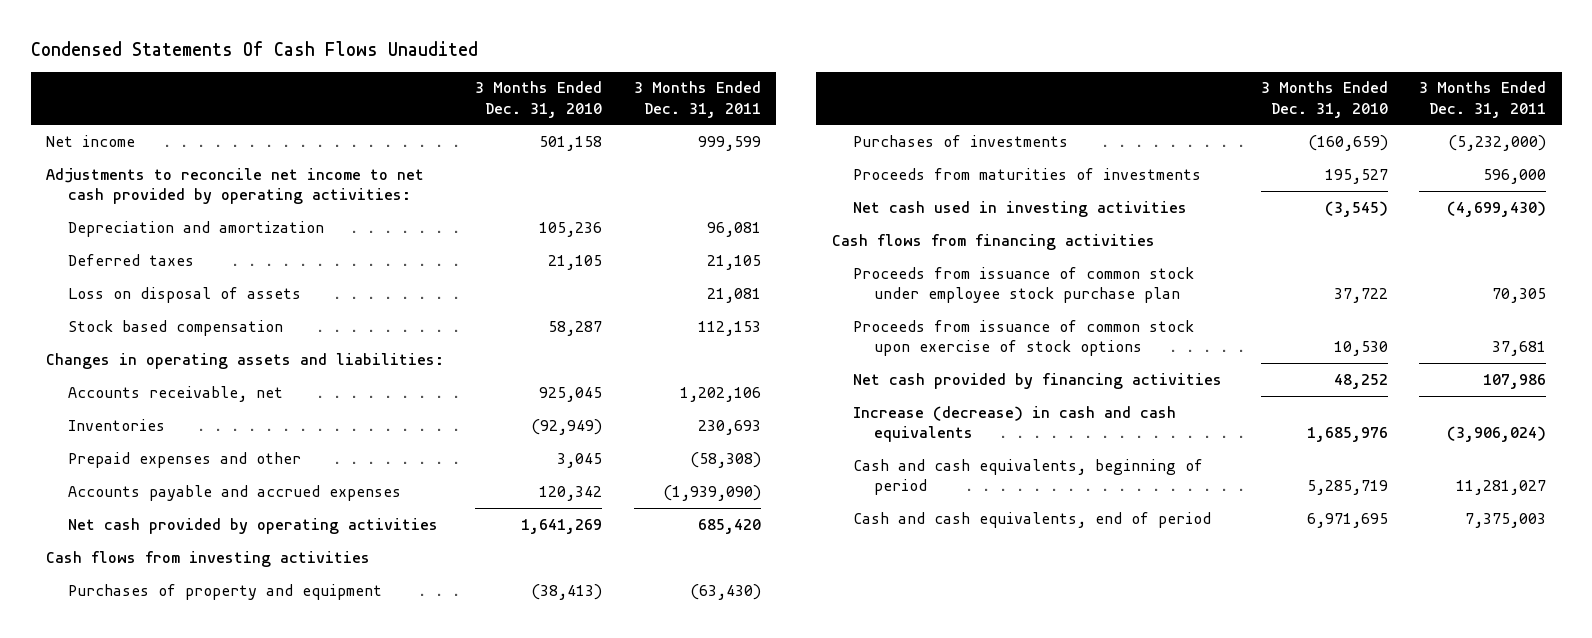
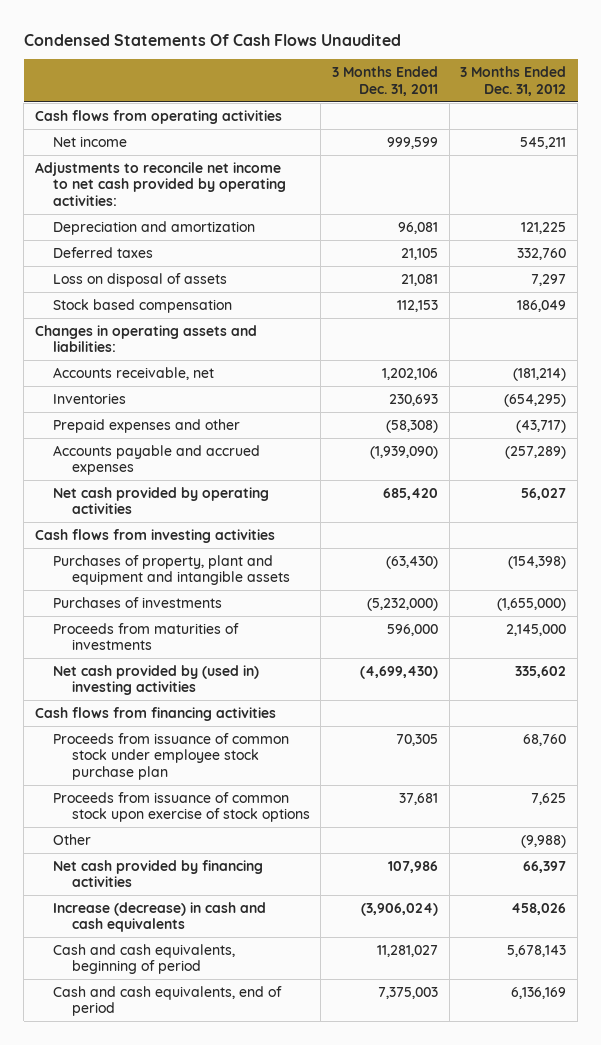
- | 3 Months Ended Dec. 31, 2010 | 3 Months Ended Dec. 31, 2011
+ | 3 Months Ended Dec. 31, 2011 | 3 Months Ended Dec. 31, 2012
+ Cash flows from operating activities
- Purchases of property and equipment | (38,413) | (63,430)
+ Purchases of property, plant and equipment and intangible assets | (63,430) | (154,398)
- Net cash used in investing activities | (3,545) | (4,699,430)
+ Net cash provided by (used in) investing activities | (4,699,430) | 335,602
+ Other | | (9,988)

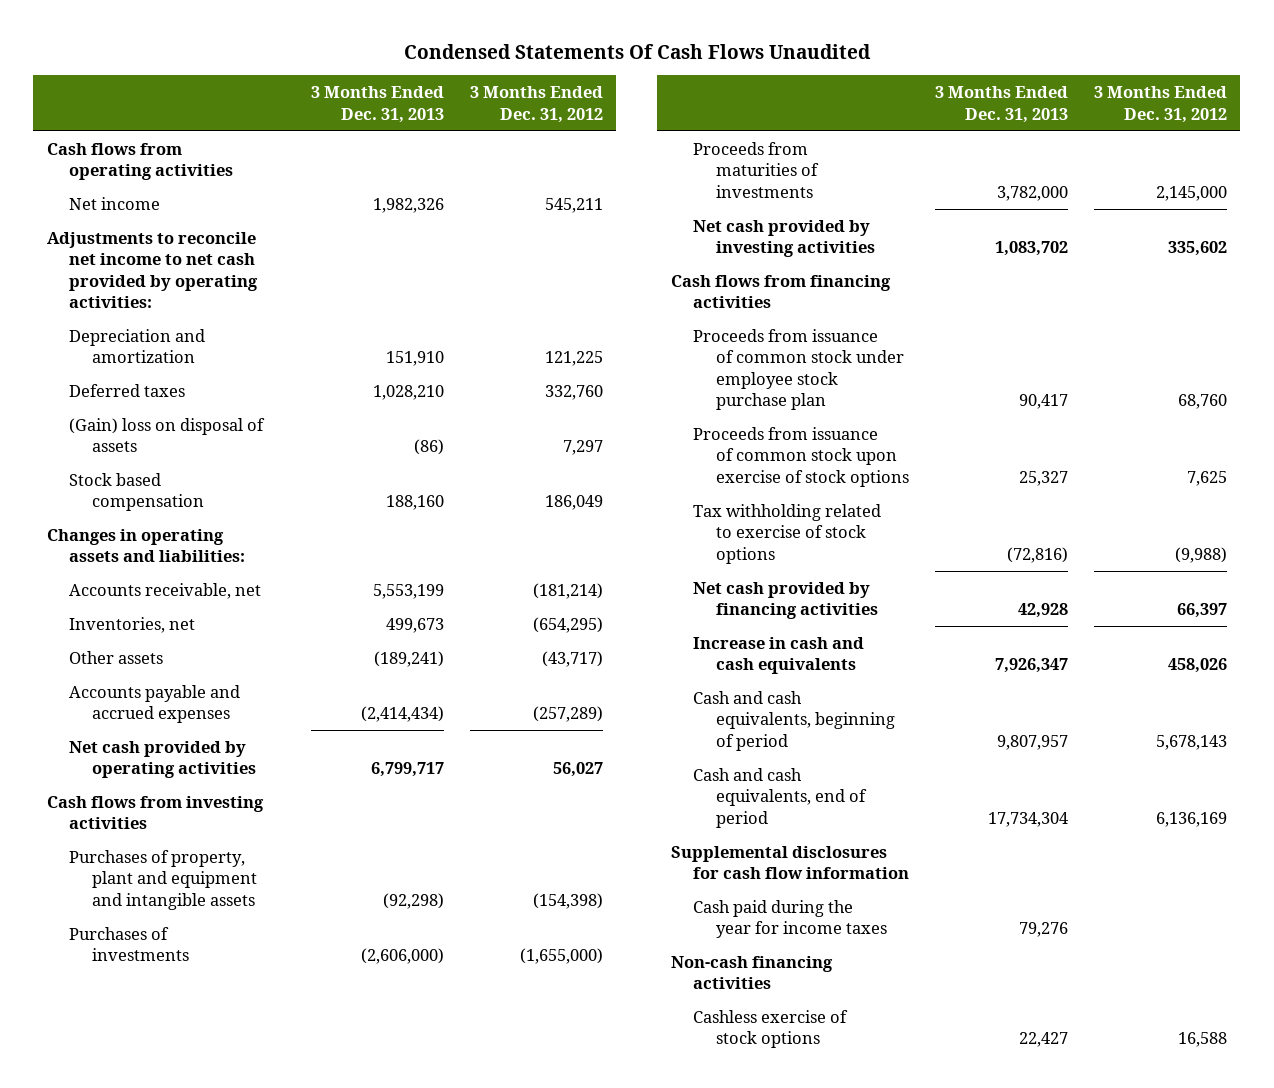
- | 3 Months Ended Dec. 31, 2011 | 3 Months Ended Dec. 31, 2012
+ | 3 Months Ended Dec. 31, 2013 | 3 Months Ended Dec. 31, 2012
- Loss on disposal of assets | 21,081 | 7,297
+ (Gain) loss on disposal of assets | (86) | 7,297
- Inventories | 230,693 | (654,295)
- Prepaid expenses and other | (58,308) | (43,717)
+ Inventories, net | 499,673 | (654,295)
+ Other assets | (189,241) | (43,717)
- Net cash provided by (used in) investing activities | (4,699,430) | 335,602
+ Net cash provided by investing activities | 1,083,702 | 335,602
- Other | | (9,988)
+ Tax withholding related to exercise of stock options | (72,816) | (9,988)
- Increase (decrease) in cash and cash equivalents | (3,906,024) | 458,026
+ Increase in cash and cash equivalents | 7,926,347 | 458,026
+ Supplemental disclosures for cash flow information
+ Cash paid during the year for income taxes | 79,276 |
+ Non-cash financing activities
+ Cashless exercise of stock options | 22,427 | 16,588

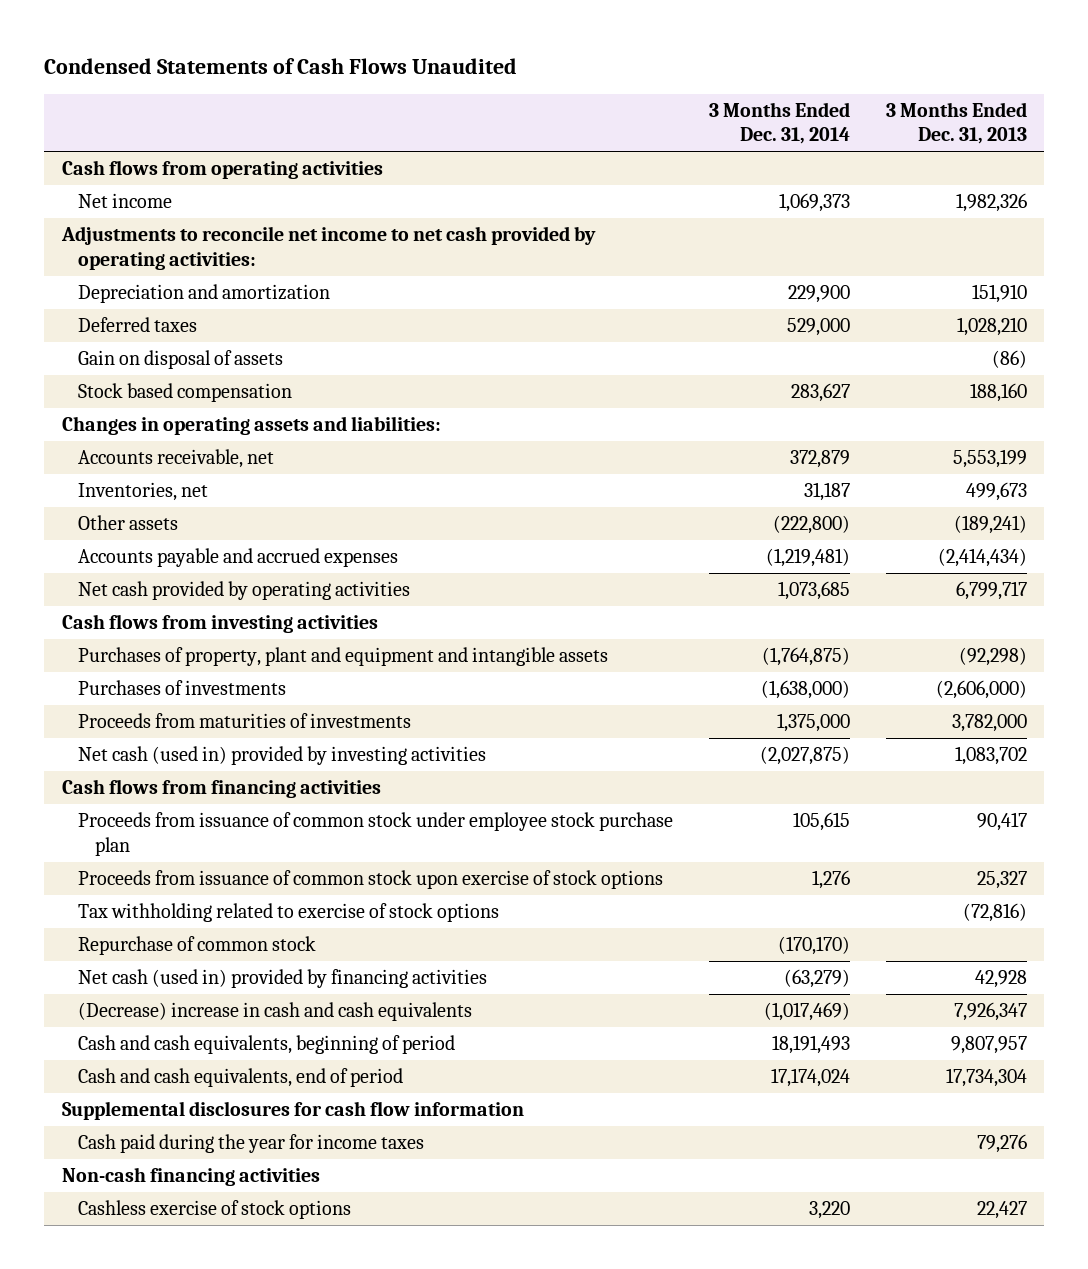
- Condensed Statements Of Cash Flows Unaudited
+ Condensed Statements of Cash Flows Unaudited
- | 3 Months Ended Dec. 31, 2013 | 3 Months Ended Dec. 31, 2012
+ | 3 Months Ended Dec. 31, 2014 | 3 Months Ended Dec. 31, 2013
- (Gain) loss on disposal of assets | (86) | 7,297
+ Gain on disposal of assets | | (86)
- Net cash provided by investing activities | 1,083,702 | 335,602
+ Net cash (used in) provided by investing activities | (2,027,875) | 1,083,702
- Net cash provided by financing activities | 42,928 | 66,397
- Increase in cash and cash equivalents | 7,926,347 | 458,026
+ Repurchase of common stock | (170,170) |
+ Net cash (used in) provided by financing activities | (63,279) | 42,928
+ (Decrease) increase in cash and cash equivalents | (1,017,469) | 7,926,347

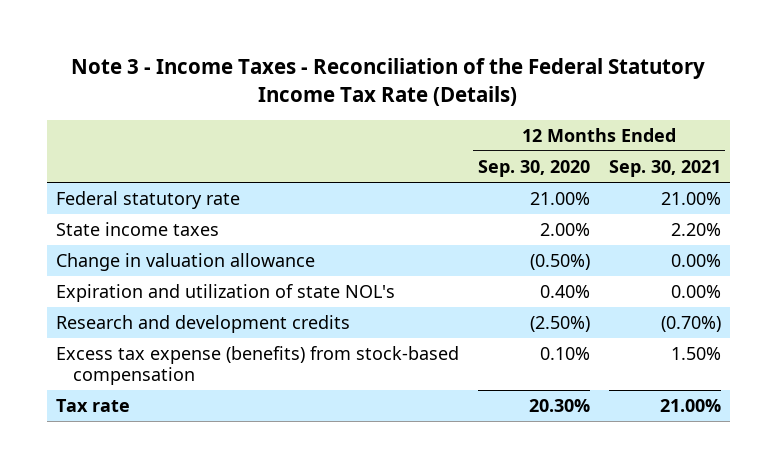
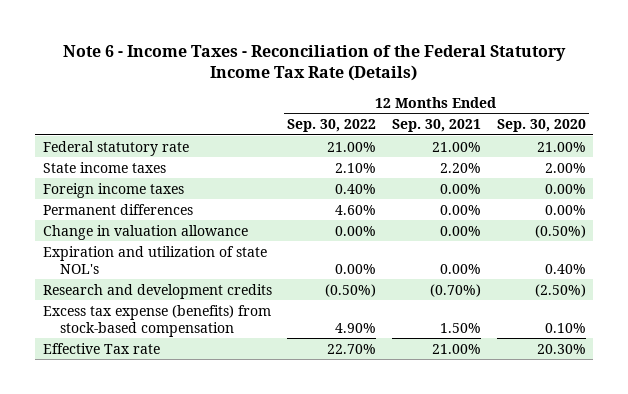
- Note 3 - Income Taxes - Reconciliation of the Federal Statutory Income Tax Rate (Details)
+ Note 6 - Income Taxes - Reconciliation of the Federal Statutory Income Tax Rate (Details)
- | 12 Months Ended Sep. 30, 2020 | 12 Months Ended Sep. 30, 2021
+ | 12 Months Ended Sep. 30, 2022 | 12 Months Ended Sep. 30, 2021 | 12 Months Ended Sep. 30, 2020
+ Foreign income taxes | 0.40% | 0.00% | 0.00%
+ Permanent differences | 4.60% | 0.00% | 0.00%
- Tax rate | 20.30% | 21.00%
+ Effective Tax rate | 22.70% | 21.00% | 20.30%

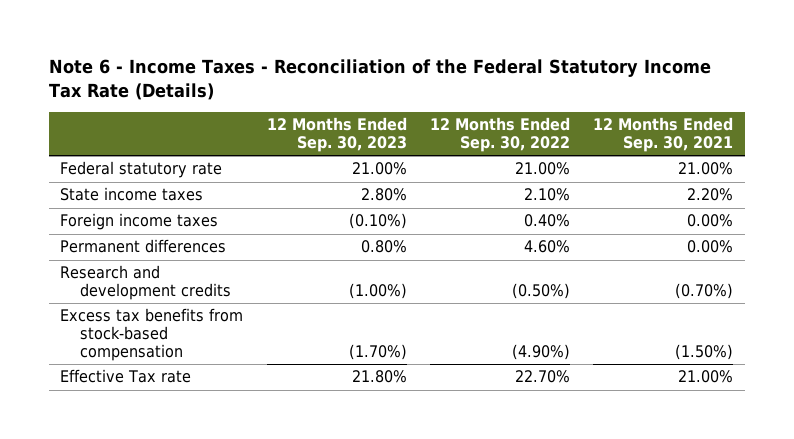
- | 12 Months Ended Sep. 30, 2022 | 12 Months Ended Sep. 30, 2021 | 12 Months Ended Sep. 30, 2020
+ | 12 Months Ended Sep. 30, 2023 | 12 Months Ended Sep. 30, 2022 | 12 Months Ended Sep. 30, 2021
- Change in valuation allowance | 0.00% | 0.00% | (0.50%)
- Expiration and utilization of state NOL's | 0.00% | 0.00% | 0.40%
- Excess tax expense (benefits) from stock-based compensation | 4.90% | 1.50% | 0.10%
+ Excess tax benefits from stock-based compensation | (1.70%) | (4.90%) | (1.50%)

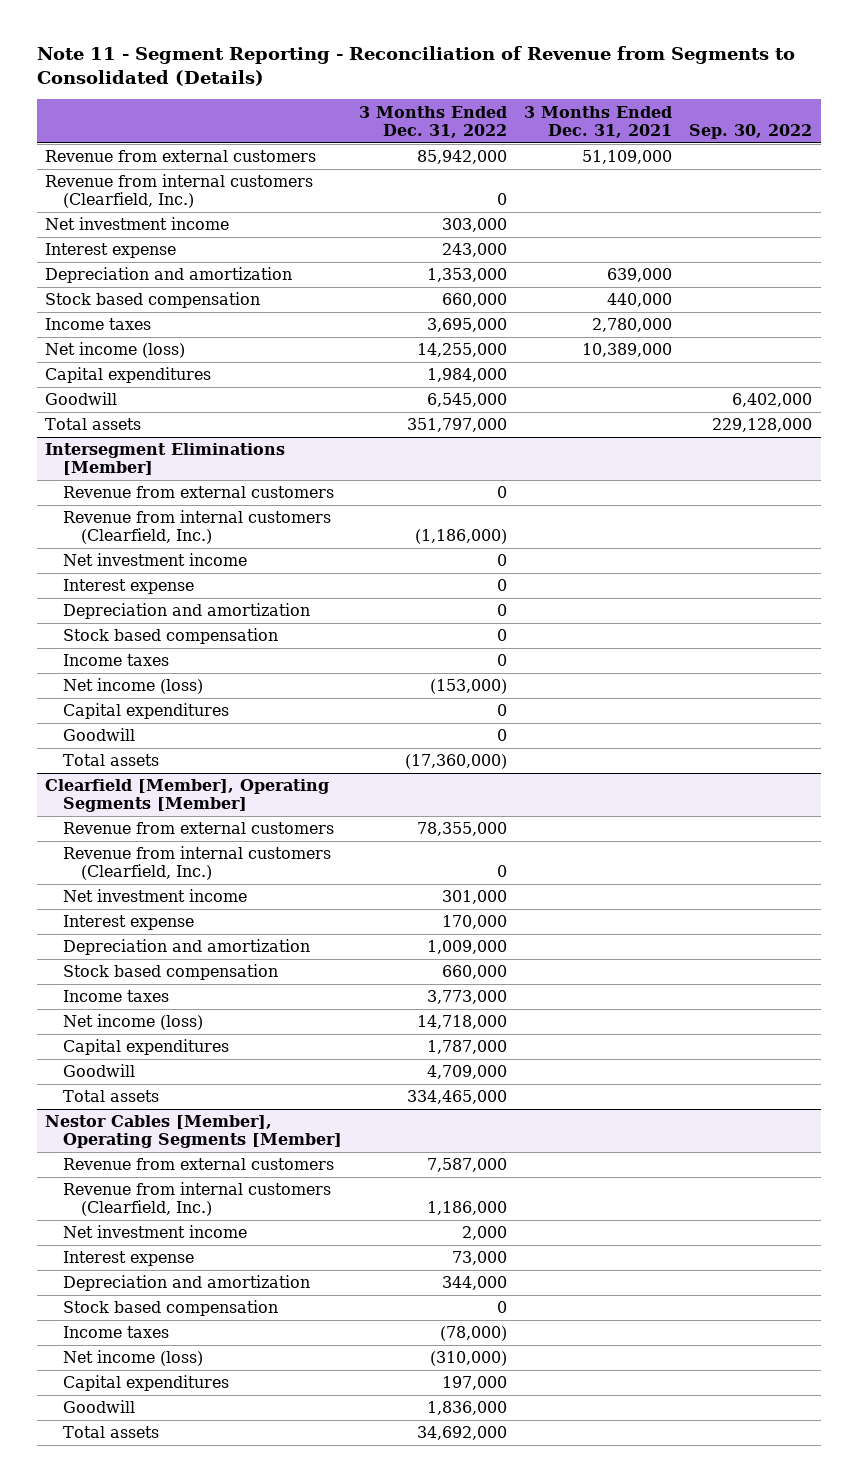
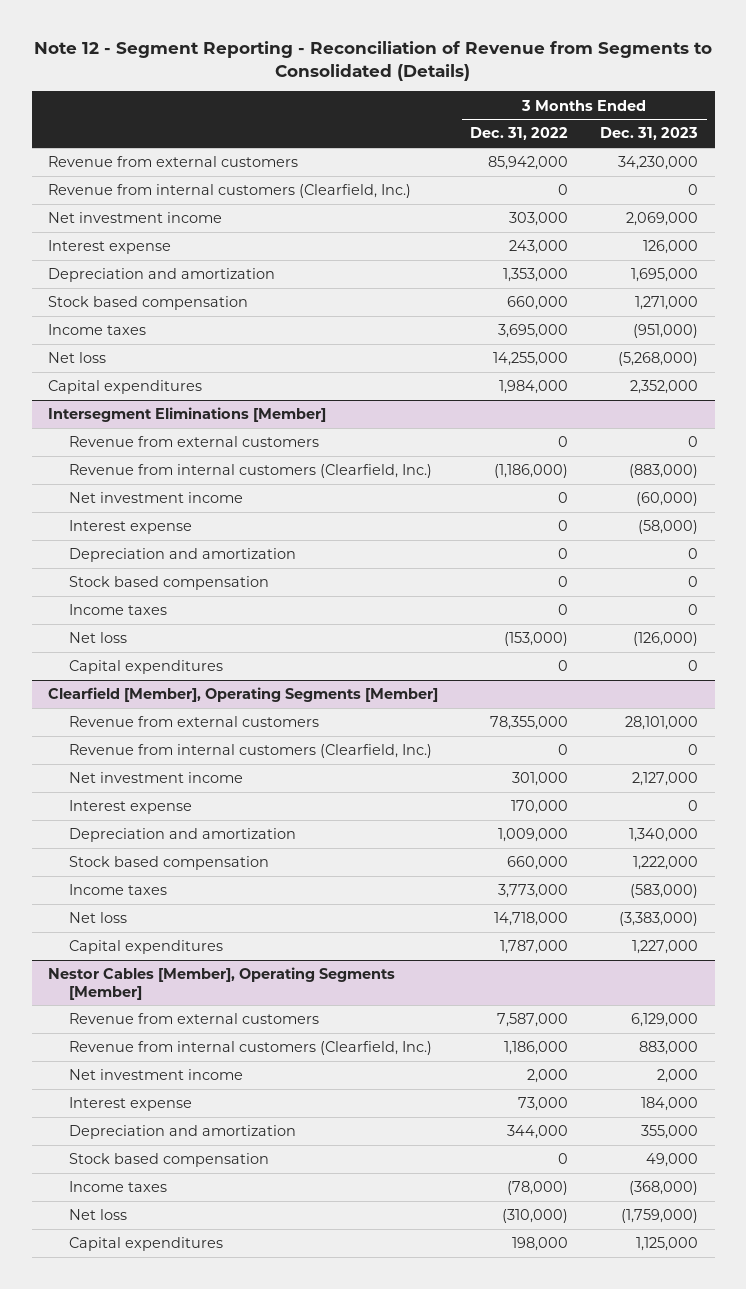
- Note 11 - Segment Reporting - Reconciliation of Revenue from Segments to Consolidated (Details)
+ Note 12 - Segment Reporting - Reconciliation of Revenue from Segments to Consolidated (Details)
- | 3 Months Ended Dec. 31, 2022 | 3 Months Ended Dec. 31, 2021 | Sep. 30, 2022
+ | 3 Months Ended Dec. 31, 2022 | 3 Months Ended Dec. 31, 2023
- Net income (loss) | 14,255,000 | 10,389,000 |
+ Net loss | 14,255,000 | (5,268,000)
- Goodwill | 6,545,000 | | 6,402,000
- Total assets | 351,797,000 | | 229,128,000
@ Intersegment Eliminations [Member]
- Net income (loss) | (153,000) | |
+ Net loss | (153,000) | (126,000)
- Goodwill | 0 | |
- Total assets | (17,360,000) | |
@ Clearfield [Member], Operating Segments [Member]
- Net income (loss) | 14,718,000 | |
+ Net loss | 14,718,000 | (3,383,000)
- Goodwill | 4,709,000 | |
- Total assets | 334,465,000 | |
@ Nestor Cables [Member], Operating Segments [Member]
- Net income (loss) | (310,000) | |
- Capital expenditures | 197,000 | |
- Goodwill | 1,836,000 | |
- Total assets | 34,692,000 | |
+ Net loss | (310,000) | (1,759,000)
+ Capital expenditures | 198,000 | 1,125,000

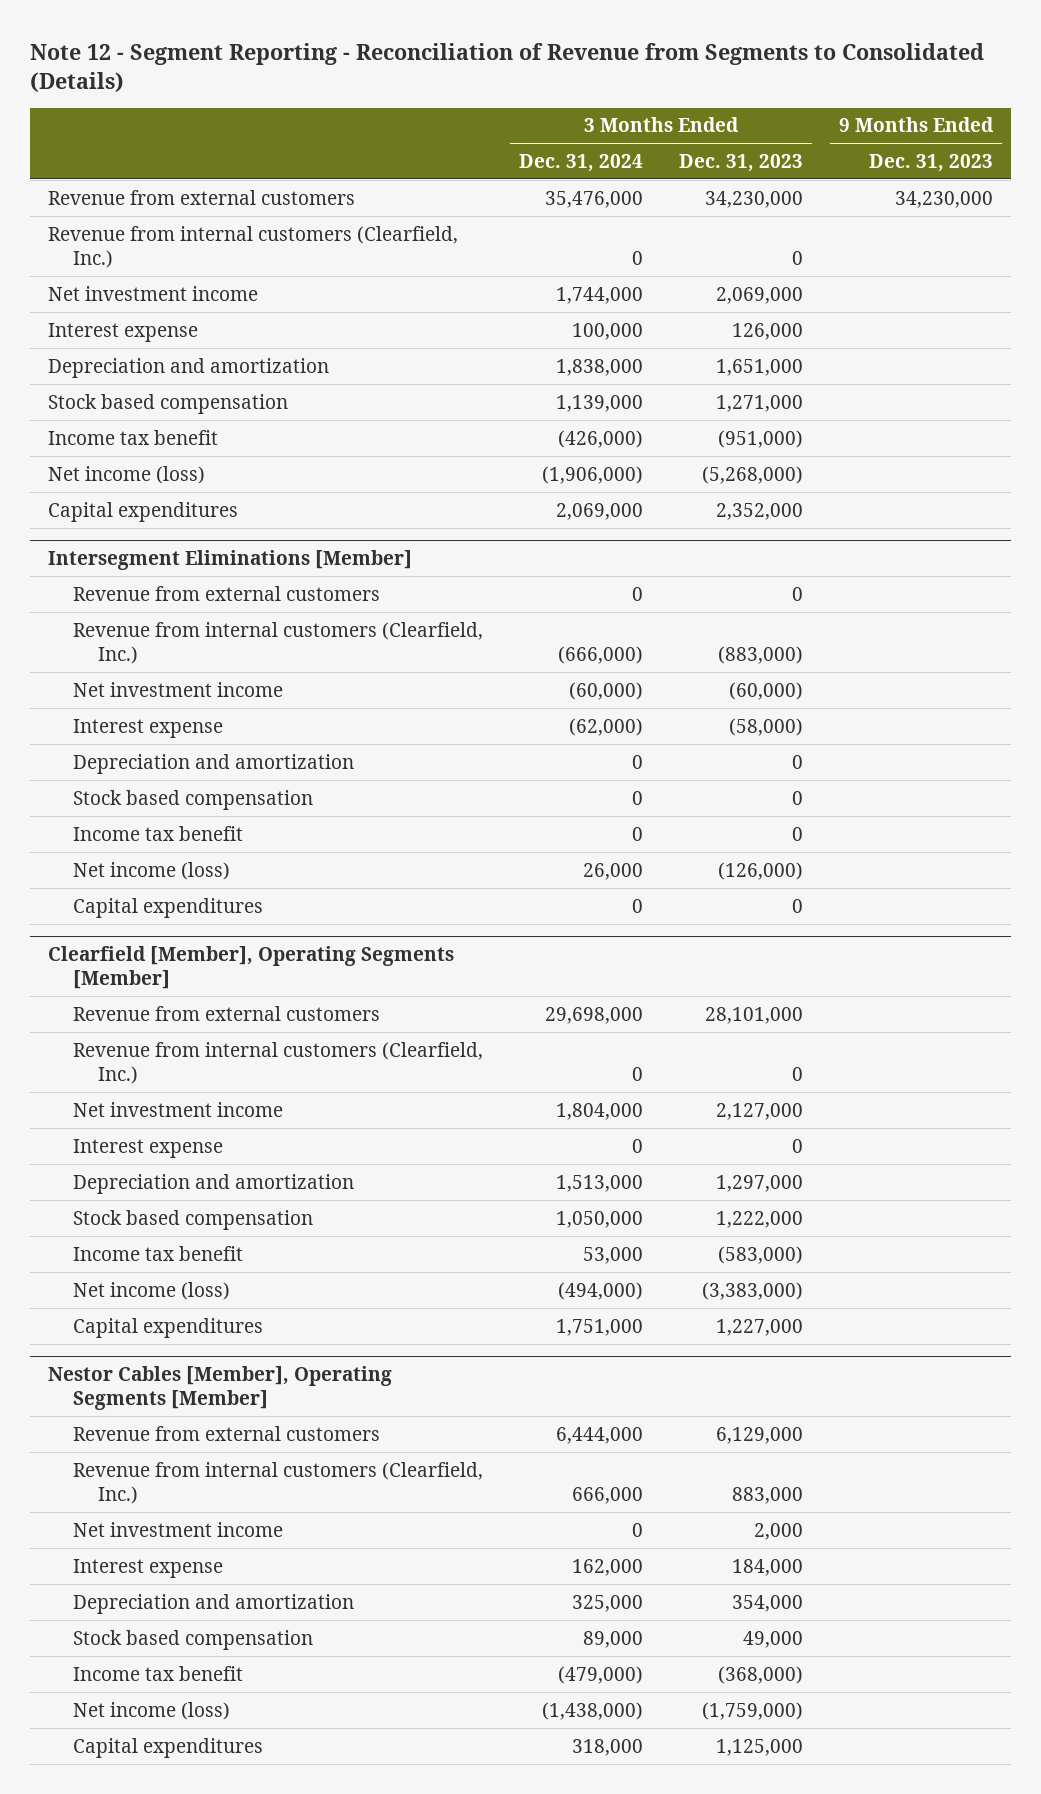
- | 3 Months Ended Dec. 31, 2022 | 3 Months Ended Dec. 31, 2023
+ | 3 Months Ended Dec. 31, 2024 | 3 Months Ended Dec. 31, 2023 | 9 Months Ended Dec. 31, 2023
- Depreciation and amortization | 1,353,000 | 1,695,000
+ Depreciation and amortization | 1,838,000 | 1,651,000 |
- Income taxes | 3,695,000 | (951,000)
- Net loss | 14,255,000 | (5,268,000)
+ Income tax benefit | (426,000) | (951,000) |
+ Net income (loss) | (1,906,000) | (5,268,000) |
@ Intersegment Eliminations [Member]
- Income taxes | 0 | 0
- Net loss | (153,000) | (126,000)
+ Income tax benefit | 0 | 0 |
+ Net income (loss) | 26,000 | (126,000) |
@ Clearfield [Member], Operating Segments [Member]
- Depreciation and amortization | 1,009,000 | 1,340,000
+ Depreciation and amortization | 1,513,000 | 1,297,000 |
- Income taxes | 3,773,000 | (583,000)
- Net loss | 14,718,000 | (3,383,000)
+ Income tax benefit | 53,000 | (583,000) |
+ Net income (loss) | (494,000) | (3,383,000) |
@ Nestor Cables [Member], Operating Segments [Member]
- Depreciation and amortization | 344,000 | 355,000
+ Depreciation and amortization | 325,000 | 354,000 |
- Income taxes | (78,000) | (368,000)
- Net loss | (310,000) | (1,759,000)
+ Income tax benefit | (479,000) | (368,000) |
+ Net income (loss) | (1,438,000) | (1,759,000) |

